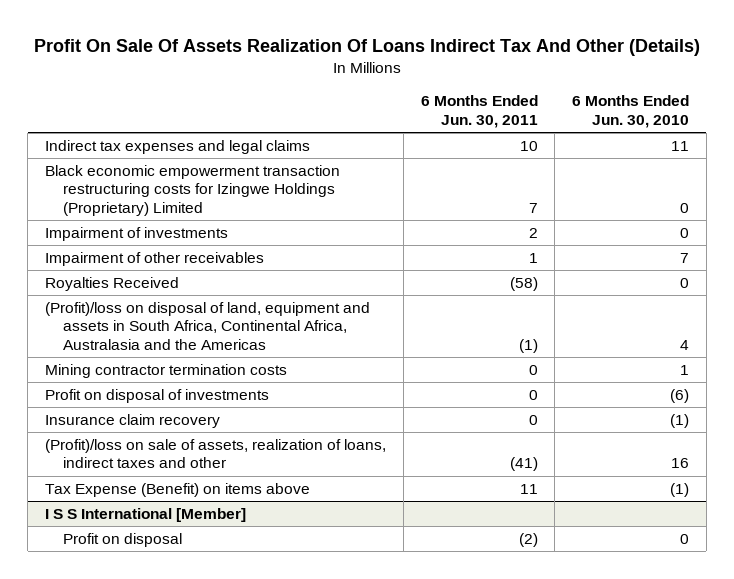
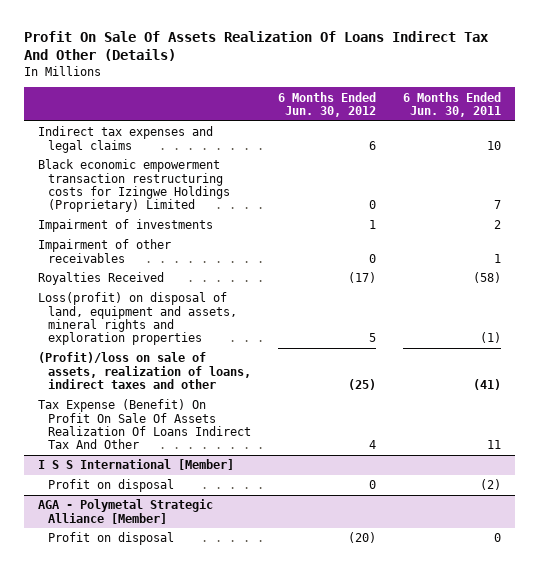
- | 6 Months Ended Jun. 30, 2011 | 6 Months Ended Jun. 30, 2010
+ | 6 Months Ended Jun. 30, 2012 | 6 Months Ended Jun. 30, 2011
- (Profit)/loss on disposal of land, equipment and assets in South Africa, Continental Africa, Australasia and the Americas | (1) | 4
- Mining contractor termination costs | 0 | 1
- Profit on disposal of investments | 0 | (6)
- Insurance claim recovery | 0 | (1)
+ Loss(profit) on disposal of land, equipment and assets, mineral rights and exploration properties | 5 | (1)
- Tax Expense (Benefit) on items above | 11 | (1)
+ Tax Expense (Benefit) On Profit On Sale Of Assets Realization Of Loans Indirect Tax And Other | 4 | 11
+ AGA - Polymetal Strategic Alliance [Member]
+ Profit on disposal | (20) | 0

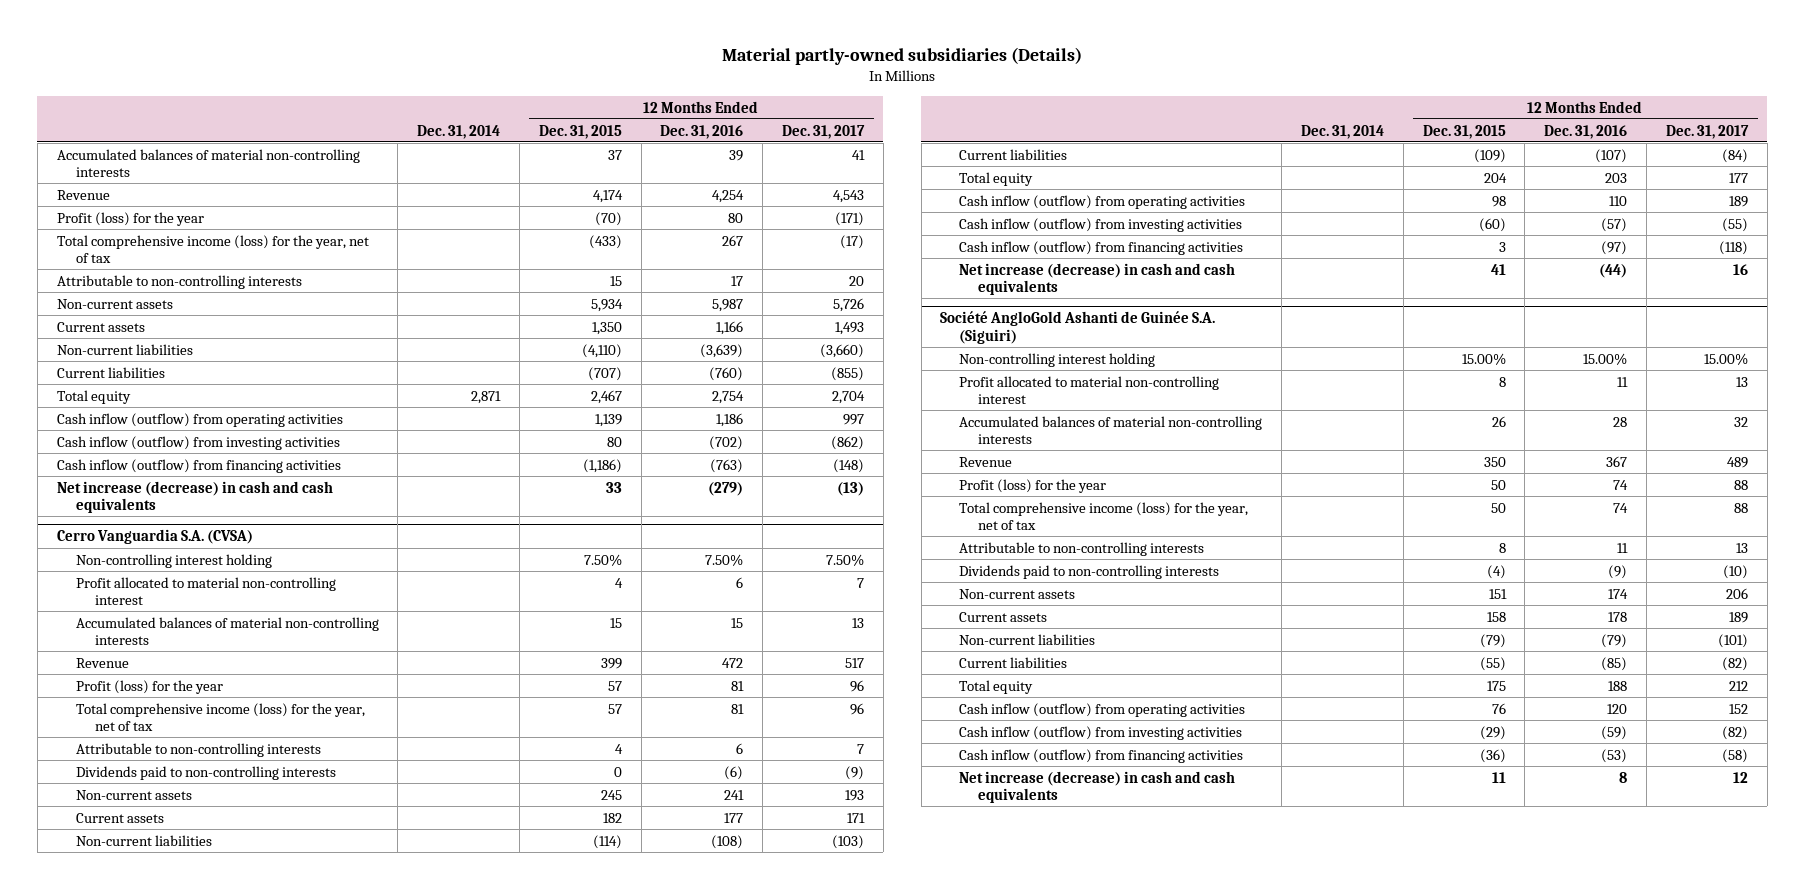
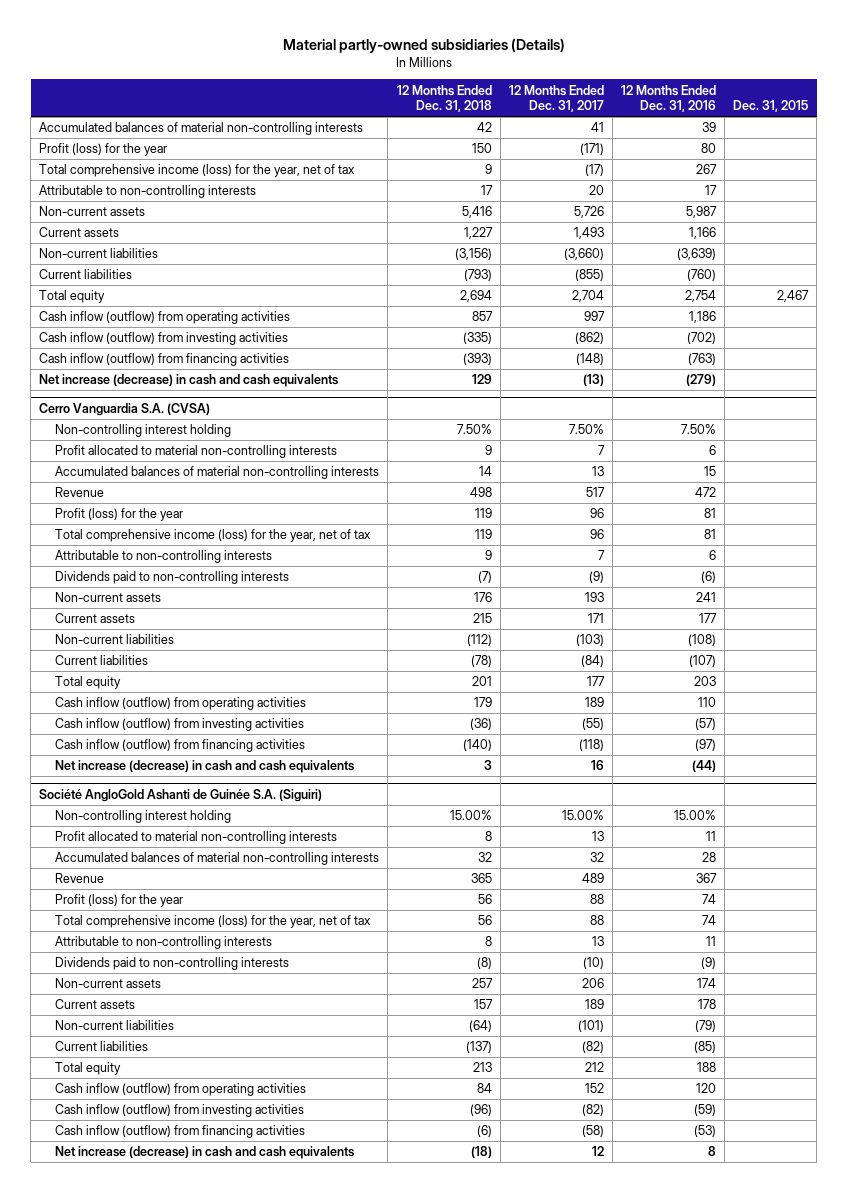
- | Dec. 31, 2014 | 12 Months Ended Dec. 31, 2015 | 12 Months Ended Dec. 31, 2016 | 12 Months Ended Dec. 31, 2017
+ | 12 Months Ended Dec. 31, 2018 | 12 Months Ended Dec. 31, 2017 | 12 Months Ended Dec. 31, 2016 | Dec. 31, 2015
- Revenue | | 4,174 | 4,254 | 4,543
@ Cerro Vanguardia S.A. (CVSA)
- Profit allocated to material non-controlling interest | | 4 | 6 | 7
+ Profit allocated to material non-controlling interests | 9 | 7 | 6 |
@ Société AngloGold Ashanti de Guinée S.A. (Siguiri)
- Profit allocated to material non-controlling interest | | 8 | 11 | 13
+ Profit allocated to material non-controlling interests | 8 | 13 | 11 |

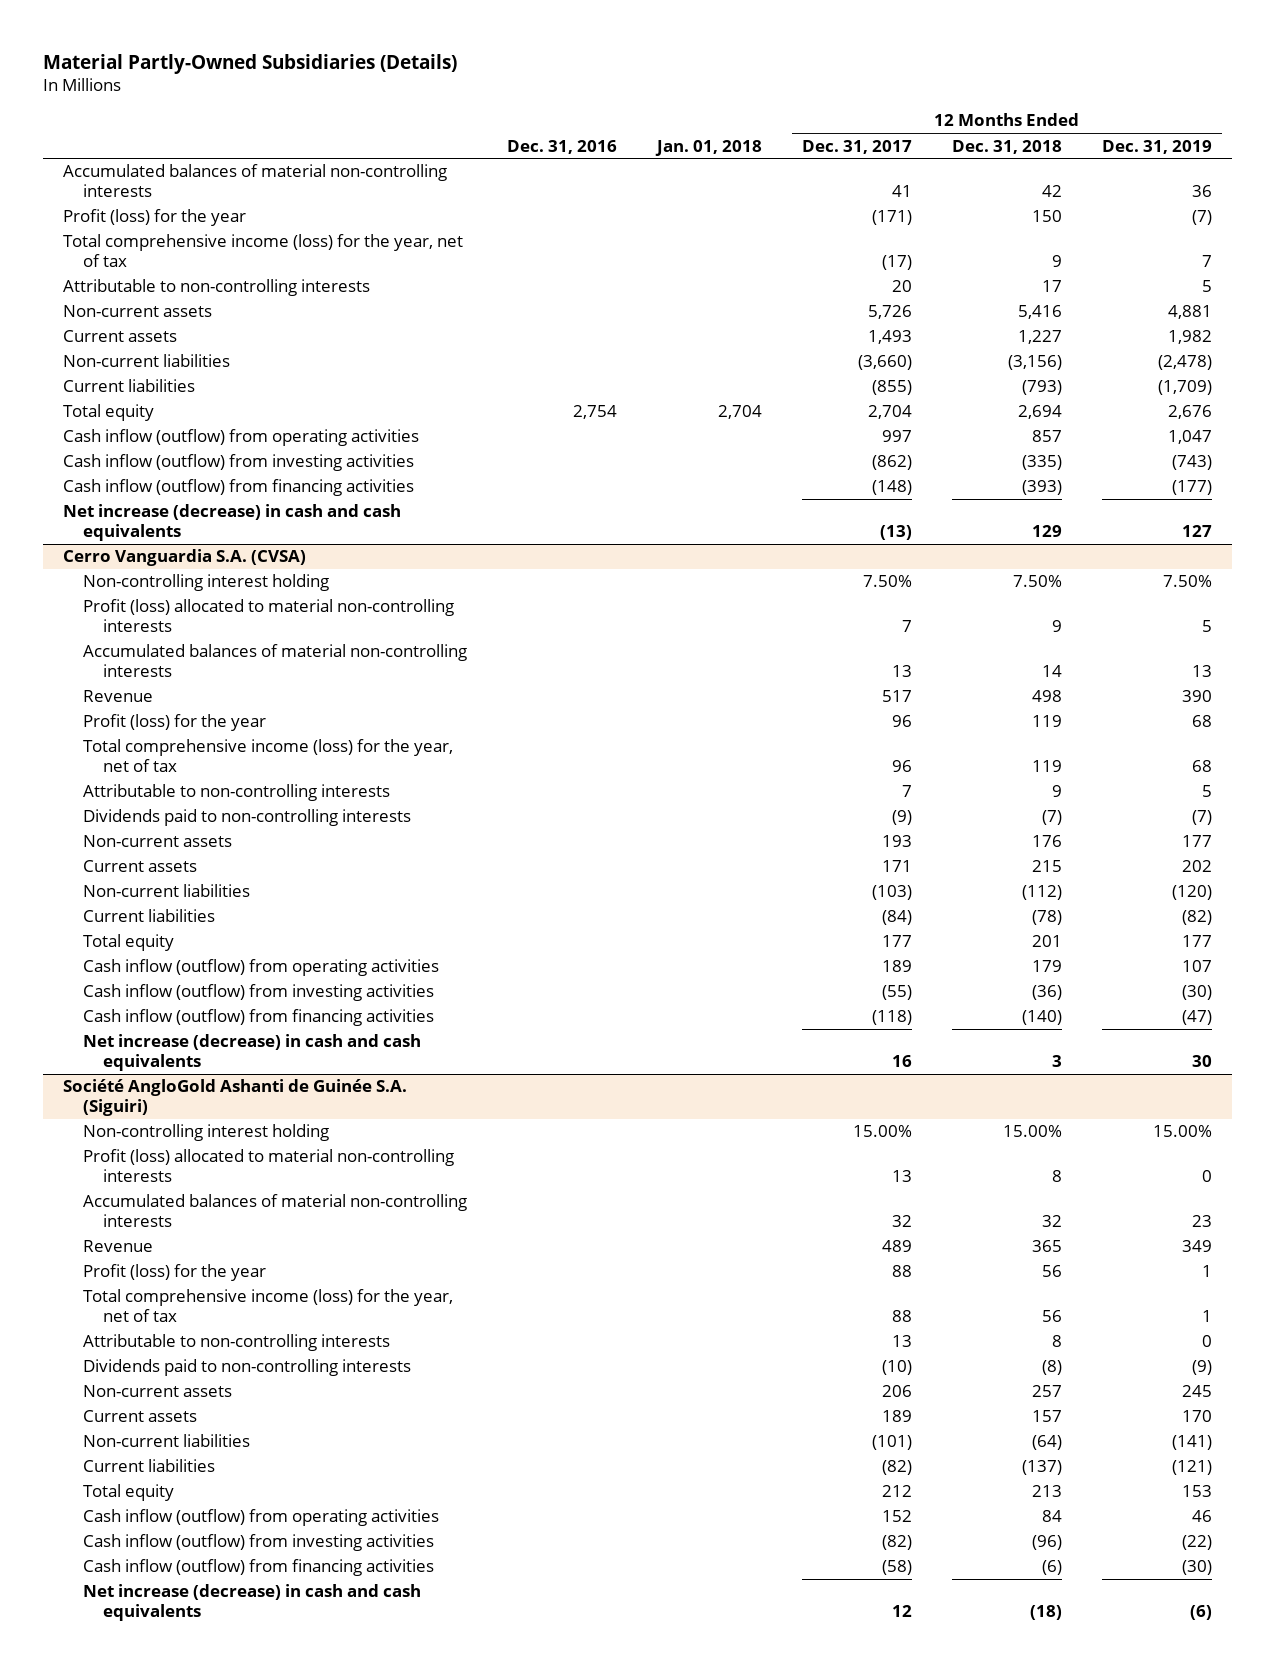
- Material partly-owned subsidiaries (Details)
+ Material Partly-Owned Subsidiaries (Details)
- | 12 Months Ended Dec. 31, 2018 | 12 Months Ended Dec. 31, 2017 | 12 Months Ended Dec. 31, 2016 | Dec. 31, 2015
+ | Dec. 31, 2016 | Jan. 01, 2018 | 12 Months Ended Dec. 31, 2017 | 12 Months Ended Dec. 31, 2018 | 12 Months Ended Dec. 31, 2019
@ Cerro Vanguardia S.A. (CVSA)
- Profit allocated to material non-controlling interests | 9 | 7 | 6 |
+ Profit (loss) allocated to material non-controlling interests | | | 7 | 9 | 5
@ Société AngloGold Ashanti de Guinée S.A. (Siguiri)
- Profit allocated to material non-controlling interests | 8 | 13 | 11 |
+ Profit (loss) allocated to material non-controlling interests | | | 13 | 8 | 0

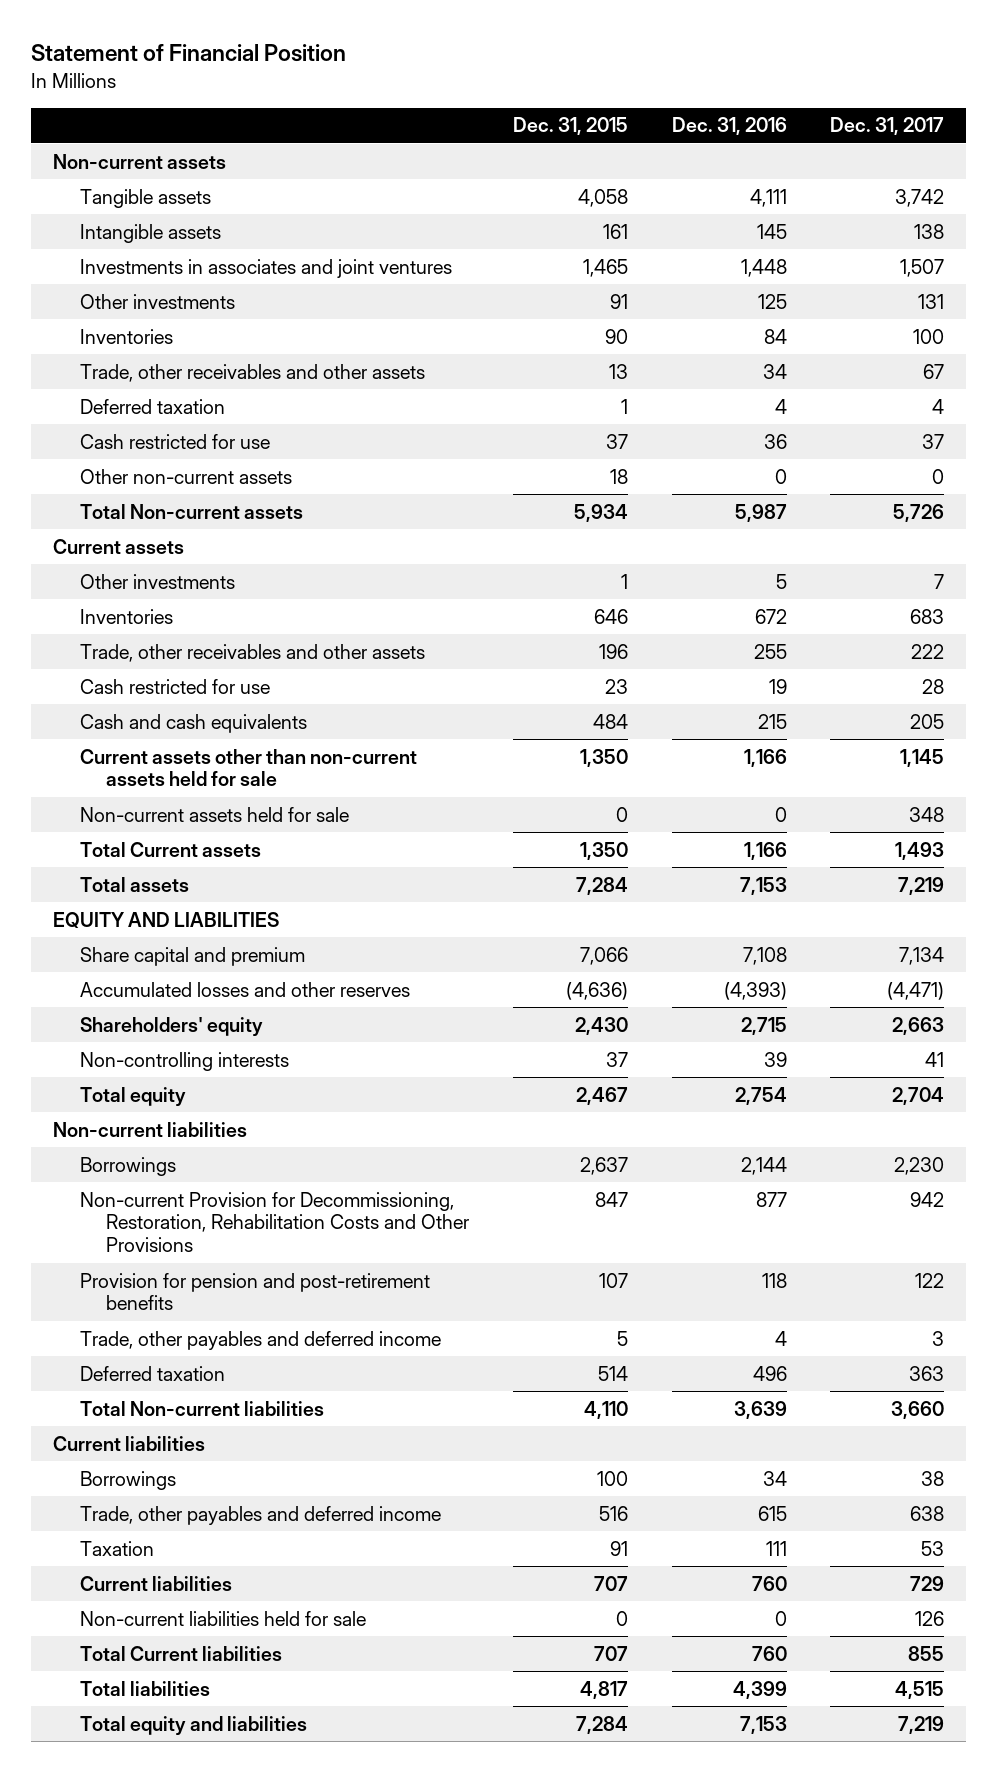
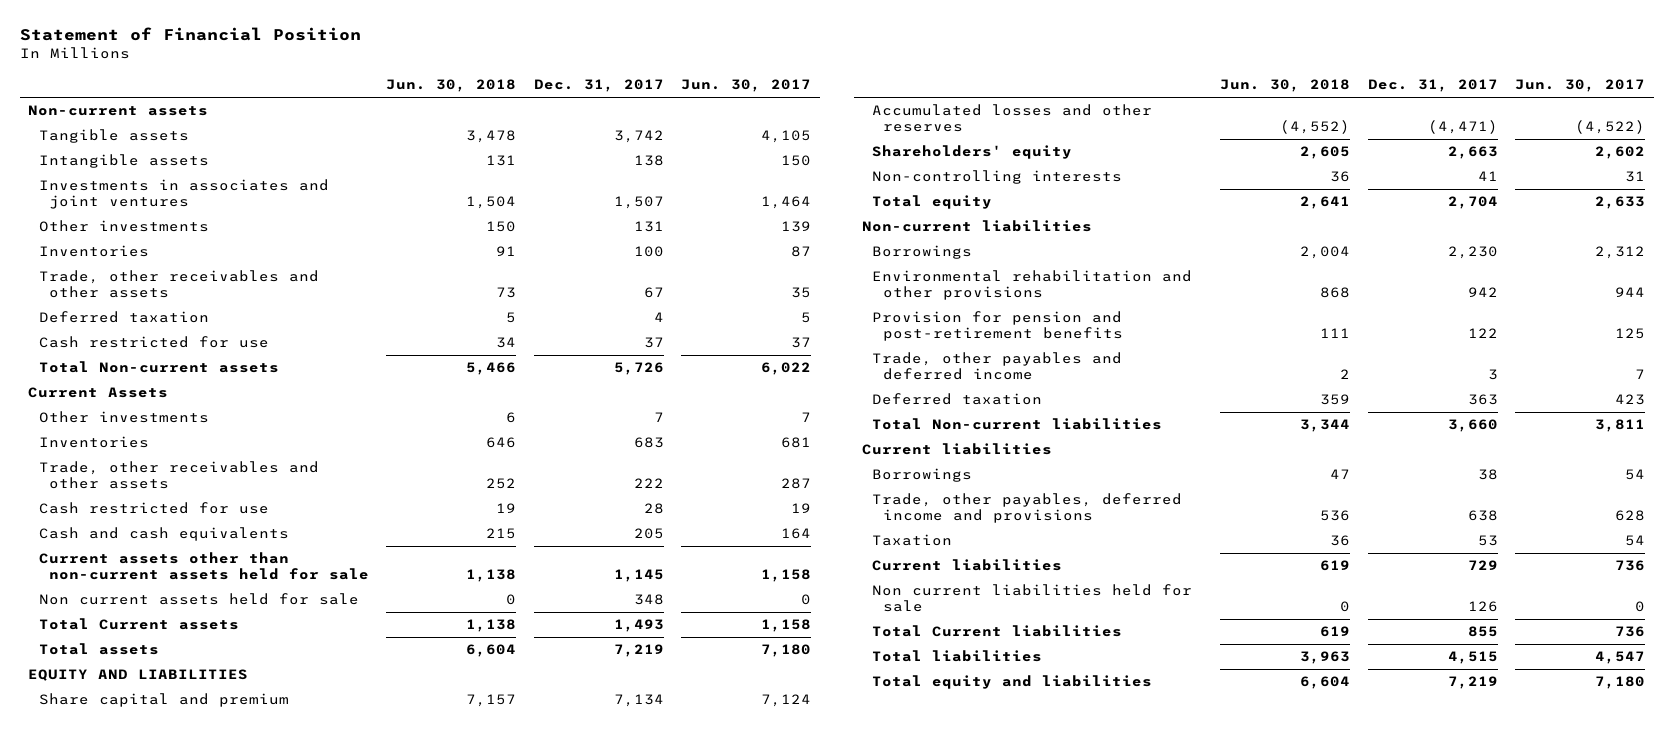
- | Dec. 31, 2015 | Dec. 31, 2016 | Dec. 31, 2017
+ | Jun. 30, 2018 | Dec. 31, 2017 | Jun. 30, 2017
- Other non-current assets | 18 | 0 | 0
- Current assets
+ Current Assets
- Non-current assets held for sale | 0 | 0 | 348
+ Non current assets held for sale | 0 | 348 | 0
- Non-current Provision for Decommissioning, Restoration, Rehabilitation Costs and Other Provisions | 847 | 877 | 942
+ Environmental rehabilitation and other provisions | 868 | 942 | 944
- Trade, other payables and deferred income | 516 | 615 | 638
+ Trade, other payables, deferred income and provisions | 536 | 638 | 628
- Non-current liabilities held for sale | 0 | 0 | 126
+ Non current liabilities held for sale | 0 | 126 | 0

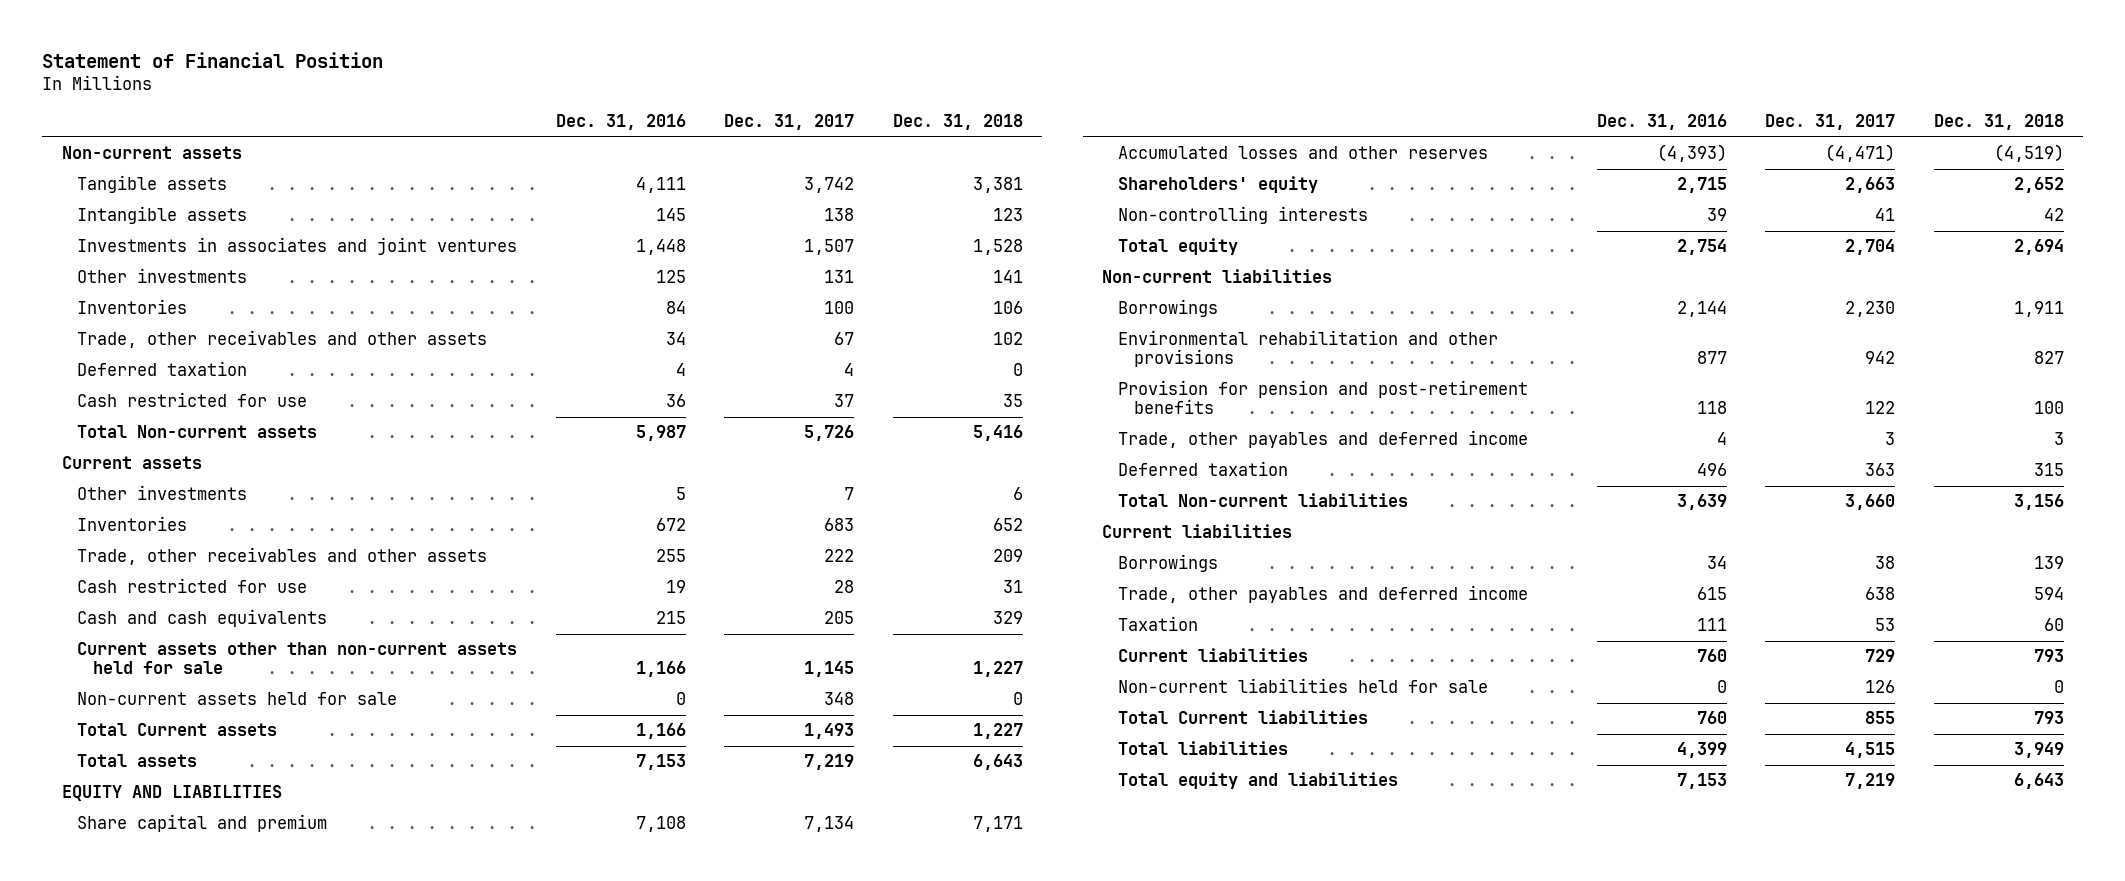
- | Jun. 30, 2018 | Dec. 31, 2017 | Jun. 30, 2017
+ | Dec. 31, 2016 | Dec. 31, 2017 | Dec. 31, 2018
- Current Assets
+ Current assets
- Non current assets held for sale | 0 | 348 | 0
+ Non-current assets held for sale | 0 | 348 | 0
- Trade, other payables, deferred income and provisions | 536 | 638 | 628
+ Trade, other payables and deferred income | 615 | 638 | 594
- Non current liabilities held for sale | 0 | 126 | 0
+ Non-current liabilities held for sale | 0 | 126 | 0

